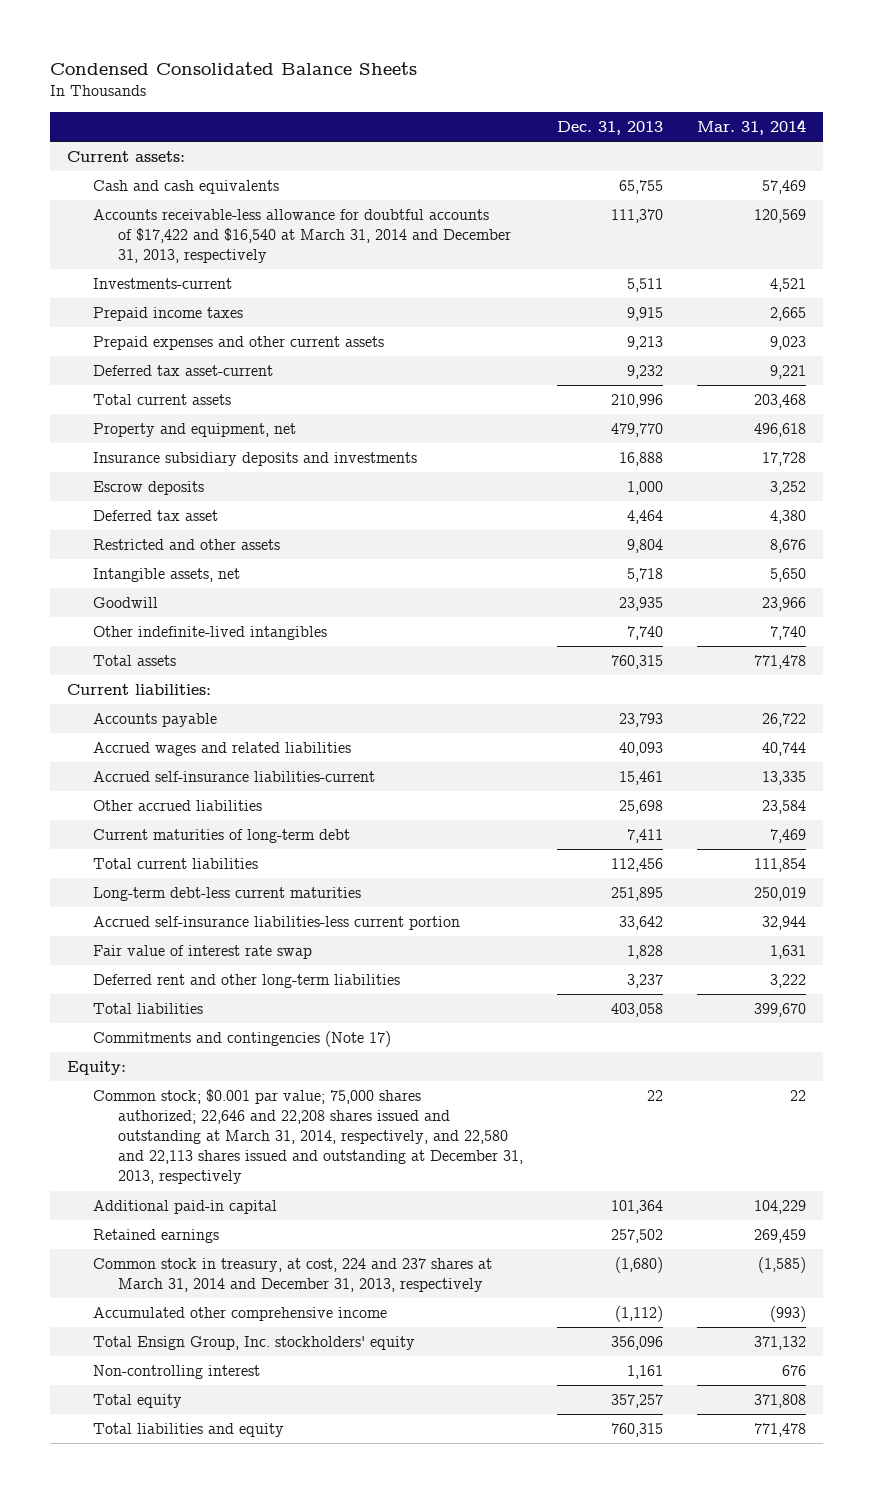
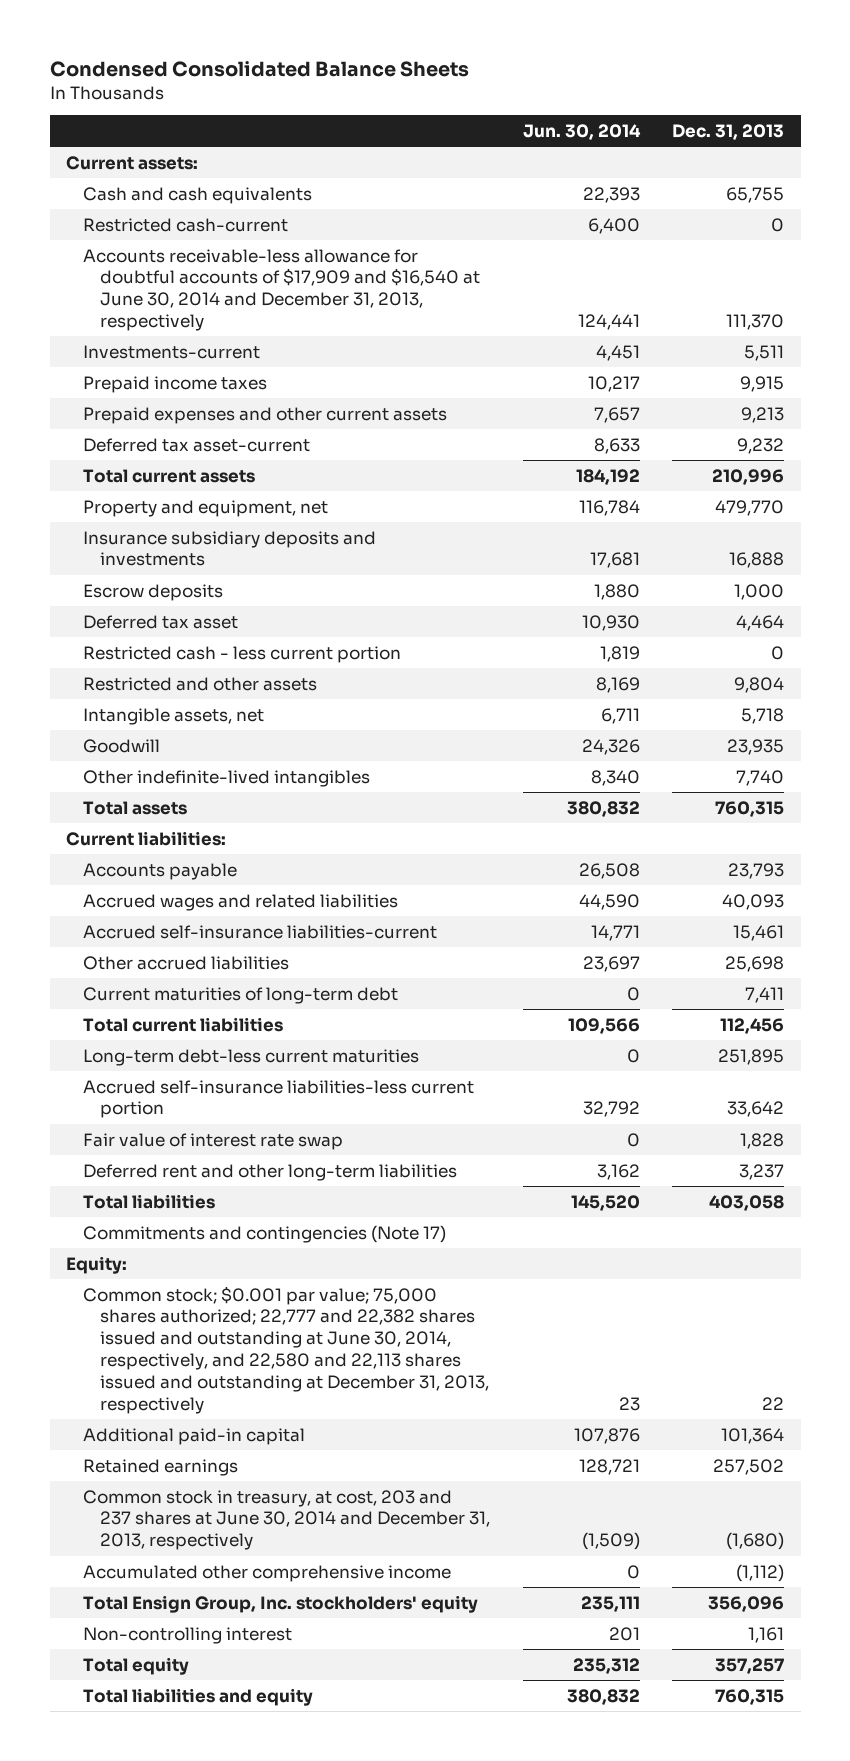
- | Dec. 31, 2013 | Mar. 31, 2014
+ | Jun. 30, 2014 | Dec. 31, 2013
- Accounts receivable-less allowance for doubtful accounts of $17,422 and $16,540 at March 31, 2014 and December 31, 2013, respectively | 111,370 | 120,569
+ Restricted cash-current | 6,400 | 0
+ Accounts receivable-less allowance for doubtful accounts of $17,909 and $16,540 at June 30, 2014 and December 31, 2013, respectively | 124,441 | 111,370
+ Restricted cash - less current portion | 1,819 | 0
- Common stock; $0.001 par value; 75,000 shares authorized; 22,646 and 22,208 shares issued and outstanding at March 31, 2014, respectively, and 22,580 and 22,113 shares issued and outstanding at December 31, 2013, respectively | 22 | 22
+ Common stock; $0.001 par value; 75,000 shares authorized; 22,777 and 22,382 shares issued and outstanding at June 30, 2014, respectively, and 22,580 and 22,113 shares issued and outstanding at December 31, 2013, respectively | 23 | 22
- Common stock in treasury, at cost, 224 and 237 shares at March 31, 2014 and December 31, 2013, respectively | (1,680) | (1,585)
+ Common stock in treasury, at cost, 203 and 237 shares at June 30, 2014 and December 31, 2013, respectively | (1,509) | (1,680)

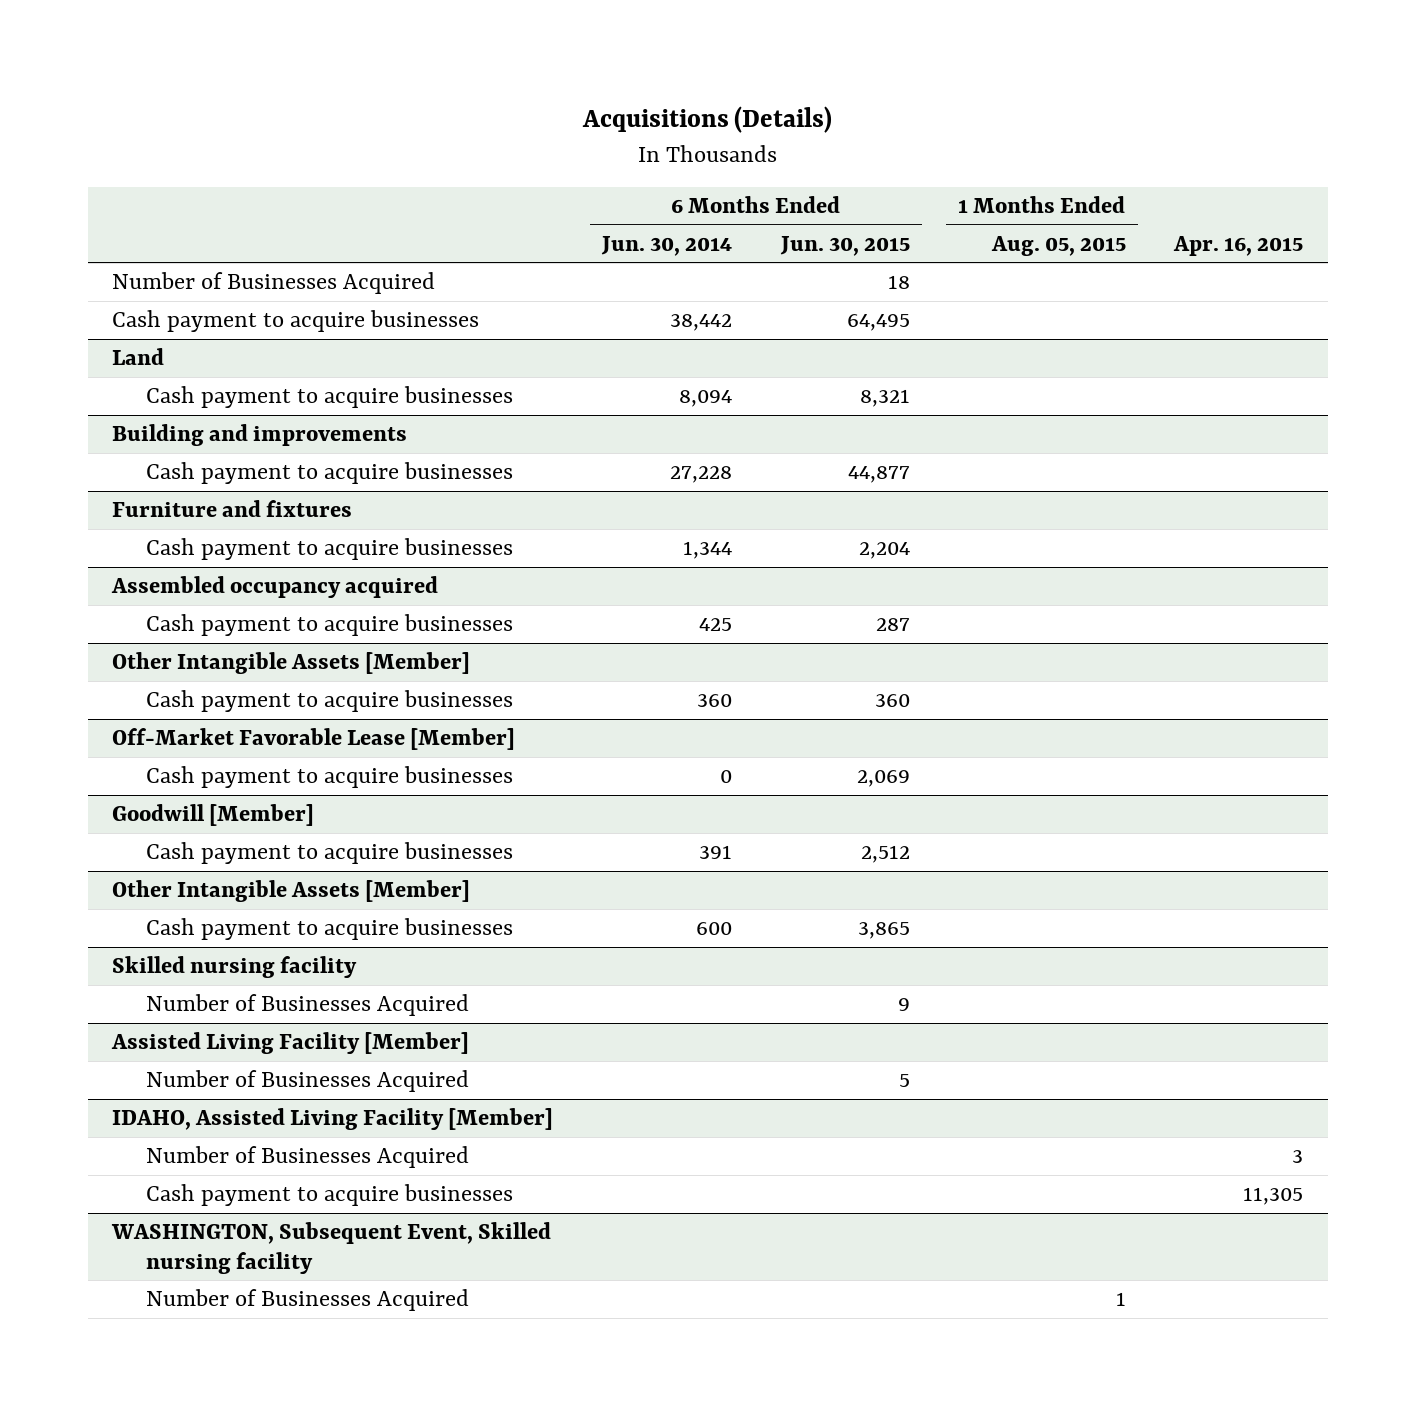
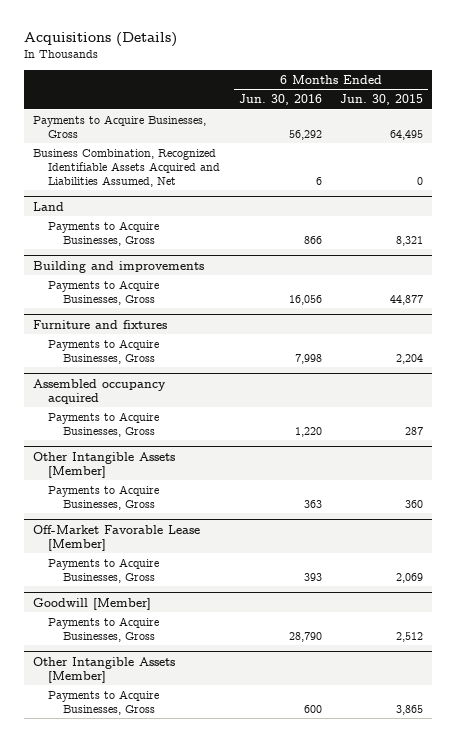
- | 6 Months Ended Jun. 30, 2014 | 6 Months Ended Jun. 30, 2015 | 1 Months Ended Aug. 05, 2015 | Apr. 16, 2015
+ | 6 Months Ended Jun. 30, 2016 | 6 Months Ended Jun. 30, 2015
- Number of Businesses Acquired | | 18 | |
- Cash payment to acquire businesses | 38,442 | 64,495 | |
+ Payments to Acquire Businesses, Gross | 56,292 | 64,495
+ Business Combination, Recognized Identifiable Assets Acquired and Liabilities Assumed, Net | 6 | 0
@ Land
- Cash payment to acquire businesses | 8,094 | 8,321 | |
+ Payments to Acquire Businesses, Gross | 866 | 8,321
@ Building and improvements
- Cash payment to acquire businesses | 27,228 | 44,877 | |
+ Payments to Acquire Businesses, Gross | 16,056 | 44,877
@ Furniture and fixtures
- Cash payment to acquire businesses | 1,344 | 2,204 | |
+ Payments to Acquire Businesses, Gross | 7,998 | 2,204
@ Assembled occupancy acquired
- Cash payment to acquire businesses | 425 | 287 | |
+ Payments to Acquire Businesses, Gross | 1,220 | 287
@ Other Intangible Assets [Member]
- Cash payment to acquire businesses | 360 | 360 | |
+ Payments to Acquire Businesses, Gross | 363 | 360
@ Off-Market Favorable Lease [Member]
- Cash payment to acquire businesses | 0 | 2,069 | |
+ Payments to Acquire Businesses, Gross | 393 | 2,069
@ Goodwill [Member]
- Cash payment to acquire businesses | 391 | 2,512 | |
+ Payments to Acquire Businesses, Gross | 28,790 | 2,512
@ Other Intangible Assets [Member]
- Cash payment to acquire businesses | 600 | 3,865 | |
- Skilled nursing facility
- Number of Businesses Acquired | | 9 | |
- Assisted Living Facility [Member]
- Number of Businesses Acquired | | 5 | |
- IDAHO, Assisted Living Facility [Member]
- Number of Businesses Acquired | | | | 3
- Cash payment to acquire businesses | | | | 11,305
- WASHINGTON, Subsequent Event, Skilled nursing facility
- Number of Businesses Acquired | | | 1 |
@ Other Intangible Assets [Member]
+ Payments to Acquire Businesses, Gross | 600 | 3,865

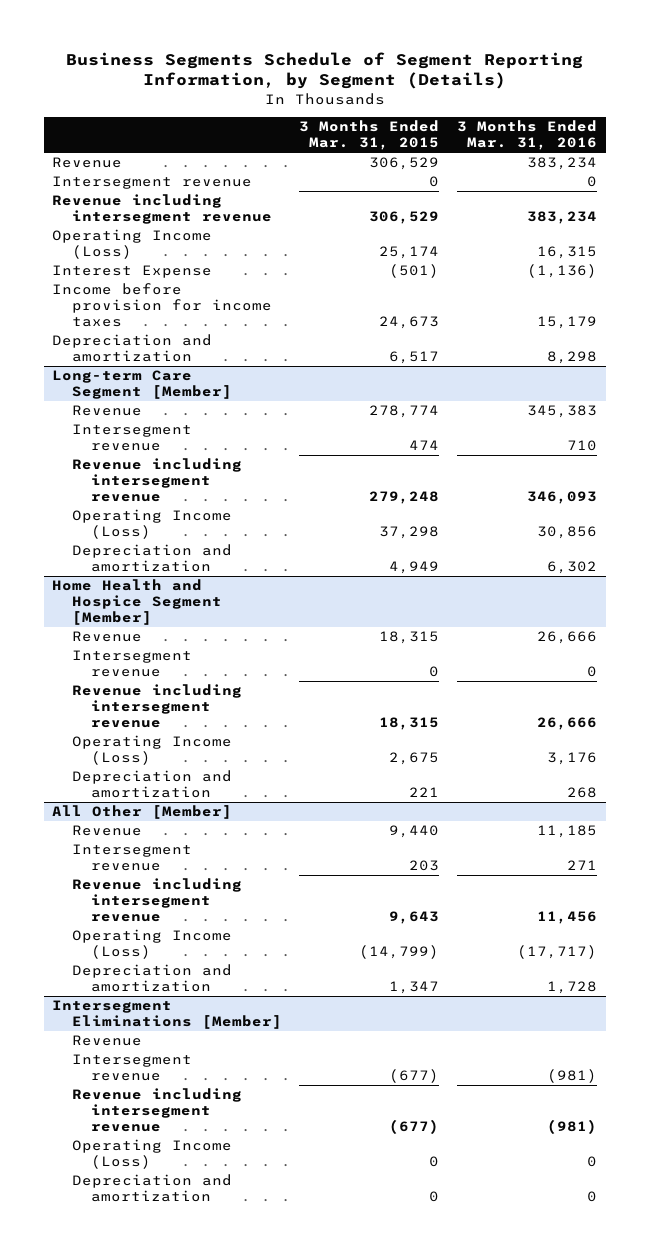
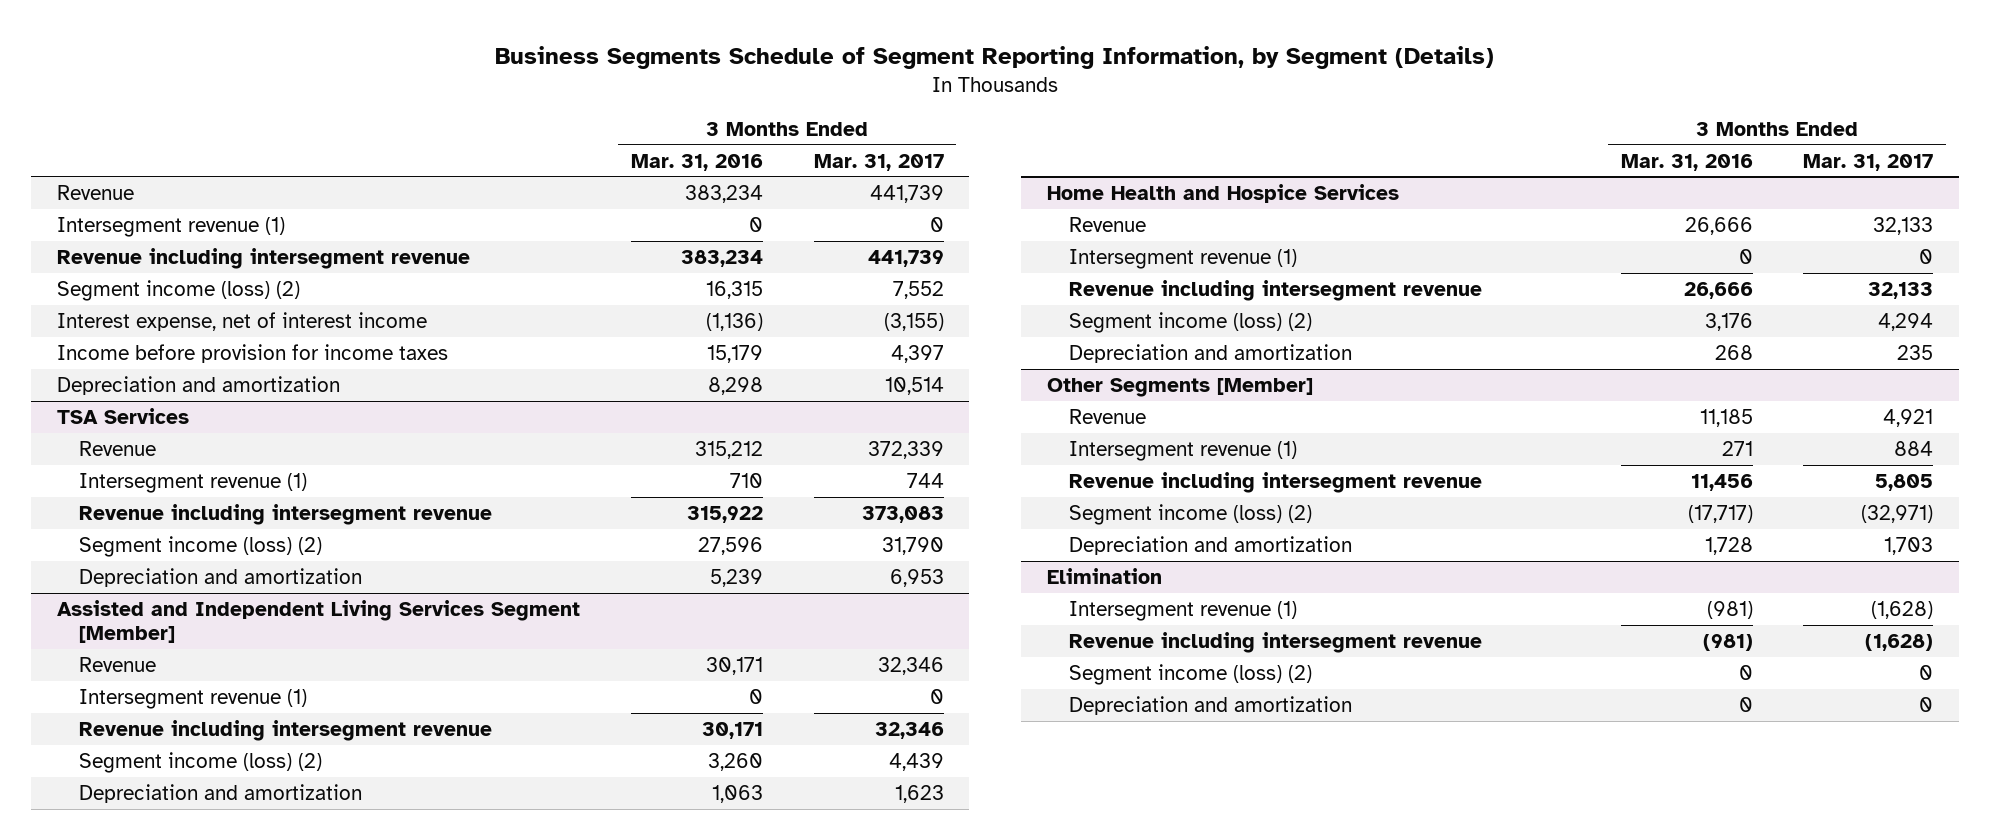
- | 3 Months Ended Mar. 31, 2015 | 3 Months Ended Mar. 31, 2016
+ | 3 Months Ended Mar. 31, 2016 | 3 Months Ended Mar. 31, 2017
- Intersegment revenue | 0 | 0
+ Intersegment revenue (1) | 0 | 0
- Operating Income (Loss) | 25,174 | 16,315
- Interest Expense | (501) | (1,136)
+ Segment income (loss) (2) | 16,315 | 7,552
+ Interest expense, net of interest income | (1,136) | (3,155)
- Long-term Care Segment [Member]
- Revenue | 278,774 | 345,383
- Intersegment revenue | 474 | 710
- Revenue including intersegment revenue | 279,248 | 346,093
- Operating Income (Loss) | 37,298 | 30,856
- Depreciation and amortization | 4,949 | 6,302
- Home Health and Hospice Segment [Member]
+ TSA Services
+ Revenue | 315,212 | 372,339
+ Intersegment revenue (1) | 710 | 744
+ Revenue including intersegment revenue | 315,922 | 373,083
+ Segment income (loss) (2) | 27,596 | 31,790
+ Depreciation and amortization | 5,239 | 6,953
+ Assisted and Independent Living Services Segment [Member]
+ Revenue | 30,171 | 32,346
+ Intersegment revenue (1) | 0 | 0
+ Revenue including intersegment revenue | 30,171 | 32,346
+ Segment income (loss) (2) | 3,260 | 4,439
+ Depreciation and amortization | 1,063 | 1,623
+ Home Health and Hospice Services
- Intersegment revenue | 0 | 0
+ Intersegment revenue (1) | 0 | 0
- Operating Income (Loss) | 2,675 | 3,176
+ Segment income (loss) (2) | 3,176 | 4,294
- All Other [Member]
+ Other Segments [Member]
- Intersegment revenue | 203 | 271
+ Intersegment revenue (1) | 271 | 884
- Operating Income (Loss) | (14,799) | (17,717)
+ Segment income (loss) (2) | (17,717) | (32,971)
- Intersegment Eliminations [Member]
- Revenue
- Intersegment revenue | (677) | (981)
+ Elimination
+ Intersegment revenue (1) | (981) | (1,628)
- Operating Income (Loss) | 0 | 0
+ Segment income (loss) (2) | 0 | 0

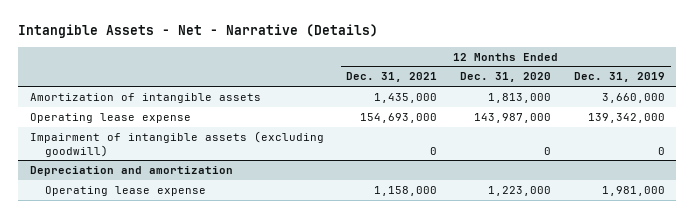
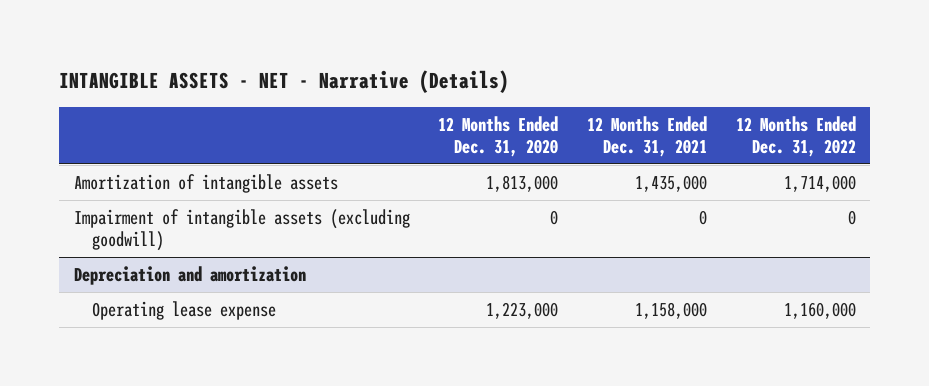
- Intangible Assets - Net - Narrative (Details)
+ INTANGIBLE ASSETS - NET - Narrative (Details)
- | 12 Months Ended Dec. 31, 2021 | 12 Months Ended Dec. 31, 2020 | 12 Months Ended Dec. 31, 2019
+ | 12 Months Ended Dec. 31, 2020 | 12 Months Ended Dec. 31, 2021 | 12 Months Ended Dec. 31, 2022
- Operating lease expense | 154,693,000 | 143,987,000 | 139,342,000

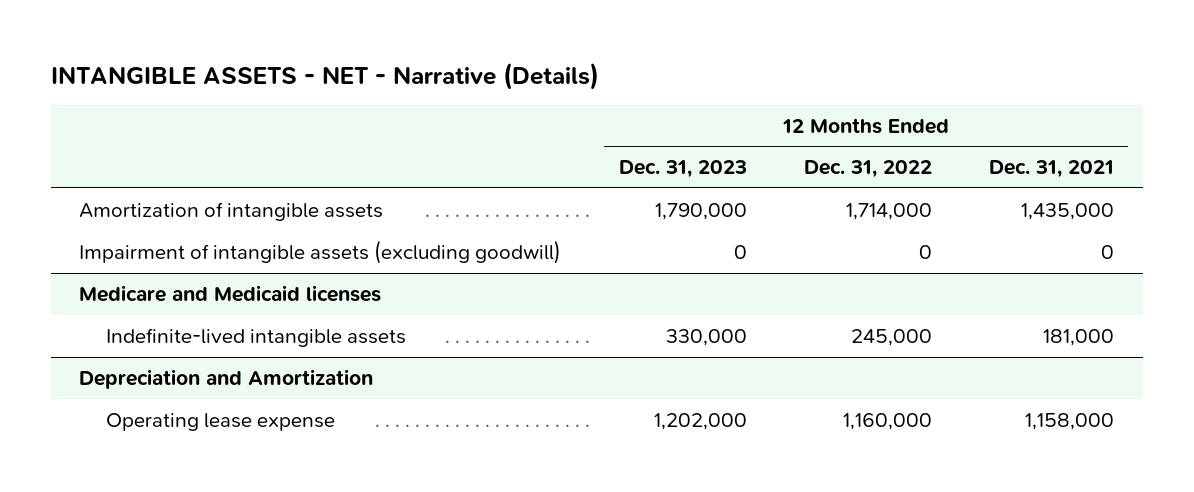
- | 12 Months Ended Dec. 31, 2020 | 12 Months Ended Dec. 31, 2021 | 12 Months Ended Dec. 31, 2022
+ | 12 Months Ended Dec. 31, 2023 | 12 Months Ended Dec. 31, 2022 | 12 Months Ended Dec. 31, 2021
- Depreciation and amortization
+ Medicare and Medicaid licenses
+ Indefinite-lived intangible assets | 330,000 | 245,000 | 181,000
+ Depreciation and Amortization

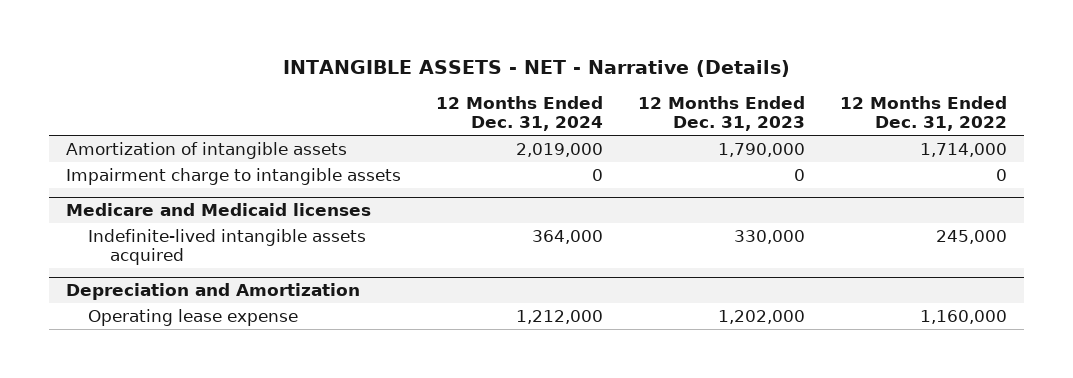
- | 12 Months Ended Dec. 31, 2023 | 12 Months Ended Dec. 31, 2022 | 12 Months Ended Dec. 31, 2021
+ | 12 Months Ended Dec. 31, 2024 | 12 Months Ended Dec. 31, 2023 | 12 Months Ended Dec. 31, 2022
- Impairment of intangible assets (excluding goodwill) | 0 | 0 | 0
+ Impairment charge to intangible assets | 0 | 0 | 0
@ Medicare and Medicaid licenses
- Indefinite-lived intangible assets | 330,000 | 245,000 | 181,000
+ Indefinite-lived intangible assets acquired | 364,000 | 330,000 | 245,000

